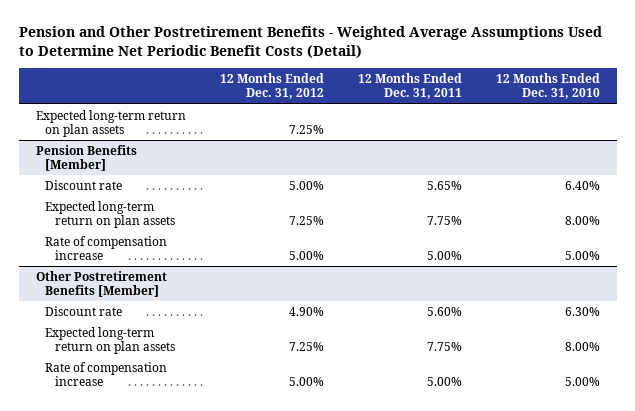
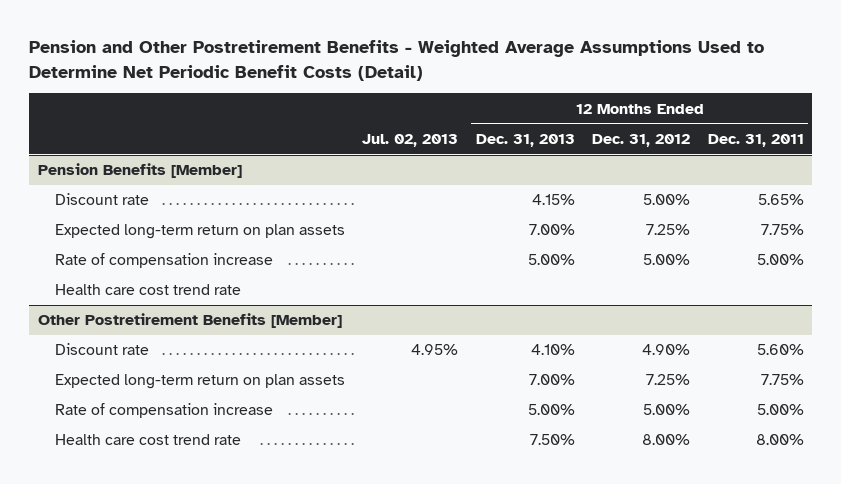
- | 12 Months Ended Dec. 31, 2012 | 12 Months Ended Dec. 31, 2011 | 12 Months Ended Dec. 31, 2010
+ | Jul. 02, 2013 | 12 Months Ended Dec. 31, 2013 | 12 Months Ended Dec. 31, 2012 | 12 Months Ended Dec. 31, 2011
- Expected long-term return on plan assets | 7.25% | |
@ Pension Benefits [Member]
+ Health care cost trend rate
@ Other Postretirement Benefits [Member]
+ Health care cost trend rate | | 7.50% | 8.00% | 8.00%

